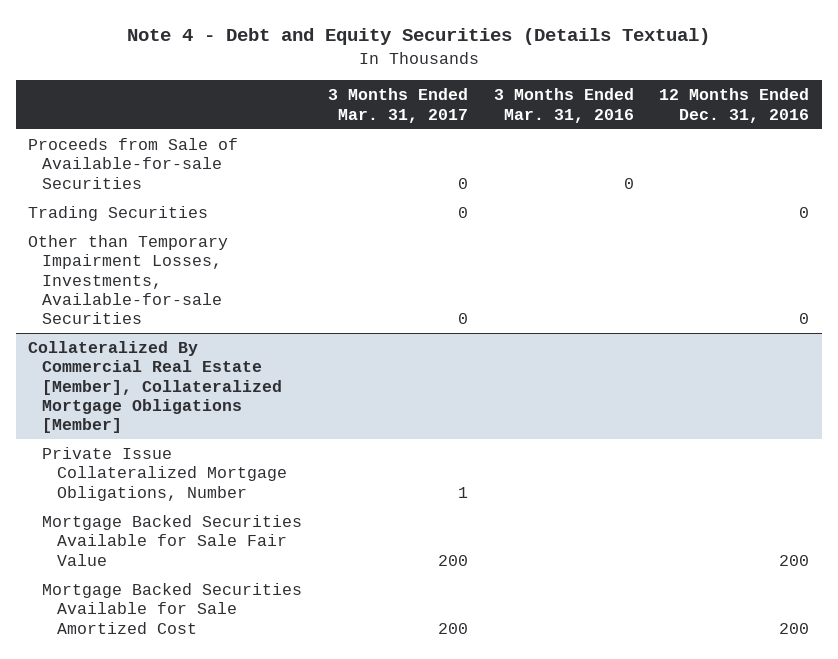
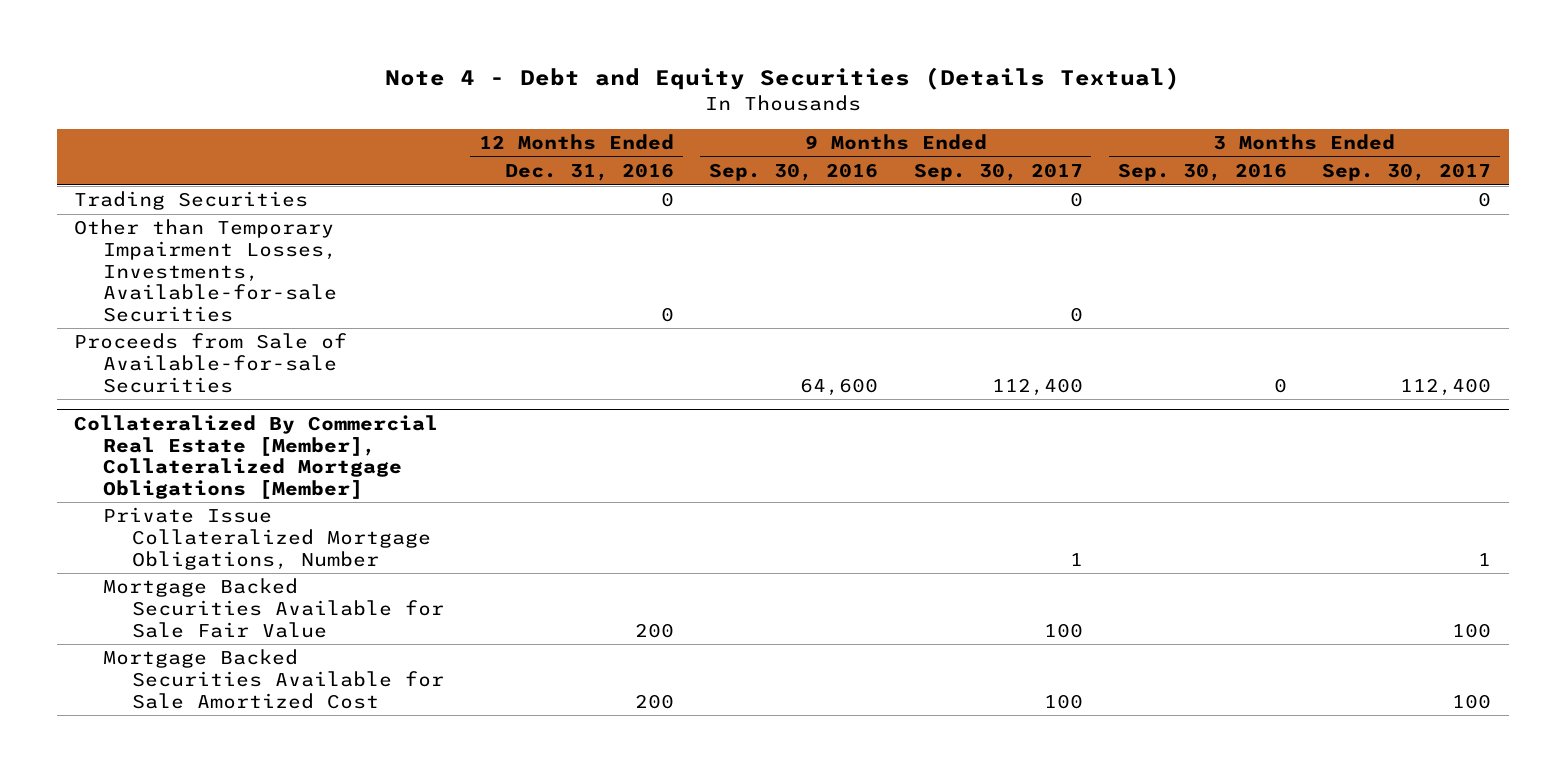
- | 3 Months Ended Mar. 31, 2017 | 3 Months Ended Mar. 31, 2016 | 12 Months Ended Dec. 31, 2016
+ | 12 Months Ended Dec. 31, 2016 | 9 Months Ended Sep. 30, 2016 | 9 Months Ended Sep. 30, 2017 | 3 Months Ended Sep. 30, 2016 | 3 Months Ended Sep. 30, 2017
moved down: Proceeds from Sale of Available-for-sale Securities | | 64,600 | 112,400 | 0 | 112,400

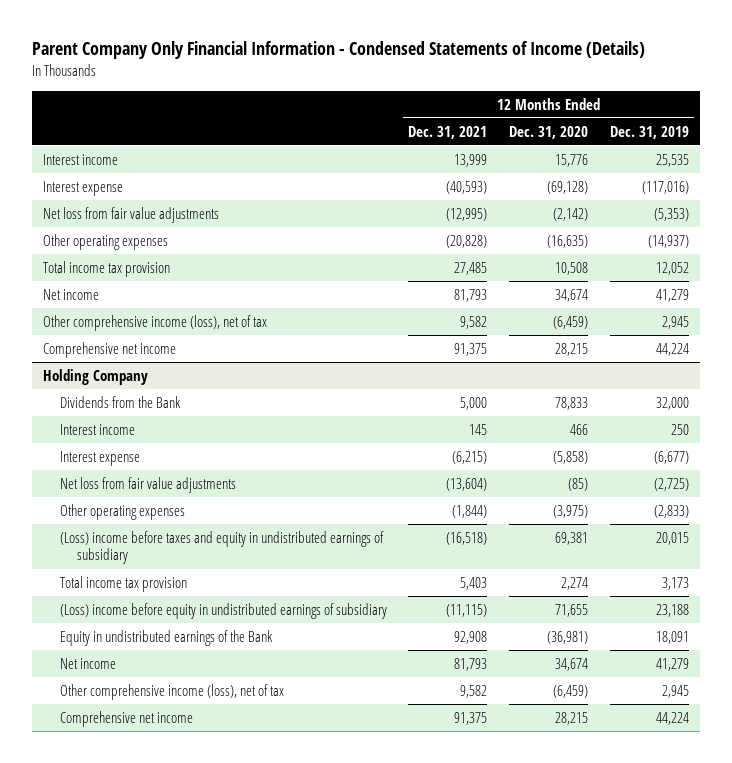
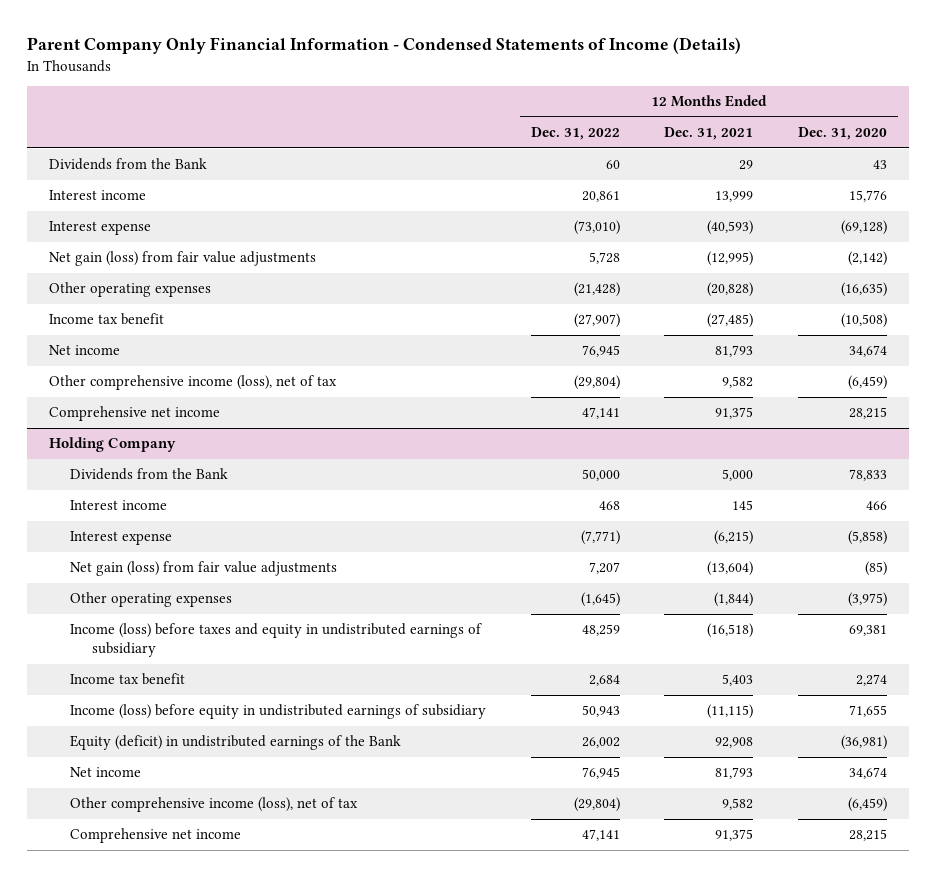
- | 12 Months Ended Dec. 31, 2021 | 12 Months Ended Dec. 31, 2020 | 12 Months Ended Dec. 31, 2019
+ | 12 Months Ended Dec. 31, 2022 | 12 Months Ended Dec. 31, 2021 | 12 Months Ended Dec. 31, 2020
+ Dividends from the Bank | 60 | 29 | 43
- Net loss from fair value adjustments | (12,995) | (2,142) | (5,353)
+ Net gain (loss) from fair value adjustments | 5,728 | (12,995) | (2,142)
- Total income tax provision | 27,485 | 10,508 | 12,052
+ Income tax benefit | (27,907) | (27,485) | (10,508)
@ Holding Company
- Net loss from fair value adjustments | (13,604) | (85) | (2,725)
+ Net gain (loss) from fair value adjustments | 7,207 | (13,604) | (85)
- (Loss) income before taxes and equity in undistributed earnings of subsidiary | (16,518) | 69,381 | 20,015
- Total income tax provision | 5,403 | 2,274 | 3,173
- (Loss) income before equity in undistributed earnings of subsidiary | (11,115) | 71,655 | 23,188
- Equity in undistributed earnings of the Bank | 92,908 | (36,981) | 18,091
+ Income (loss) before taxes and equity in undistributed earnings of subsidiary | 48,259 | (16,518) | 69,381
+ Income tax benefit | 2,684 | 5,403 | 2,274
+ Income (loss) before equity in undistributed earnings of subsidiary | 50,943 | (11,115) | 71,655
+ Equity (deficit) in undistributed earnings of the Bank | 26,002 | 92,908 | (36,981)

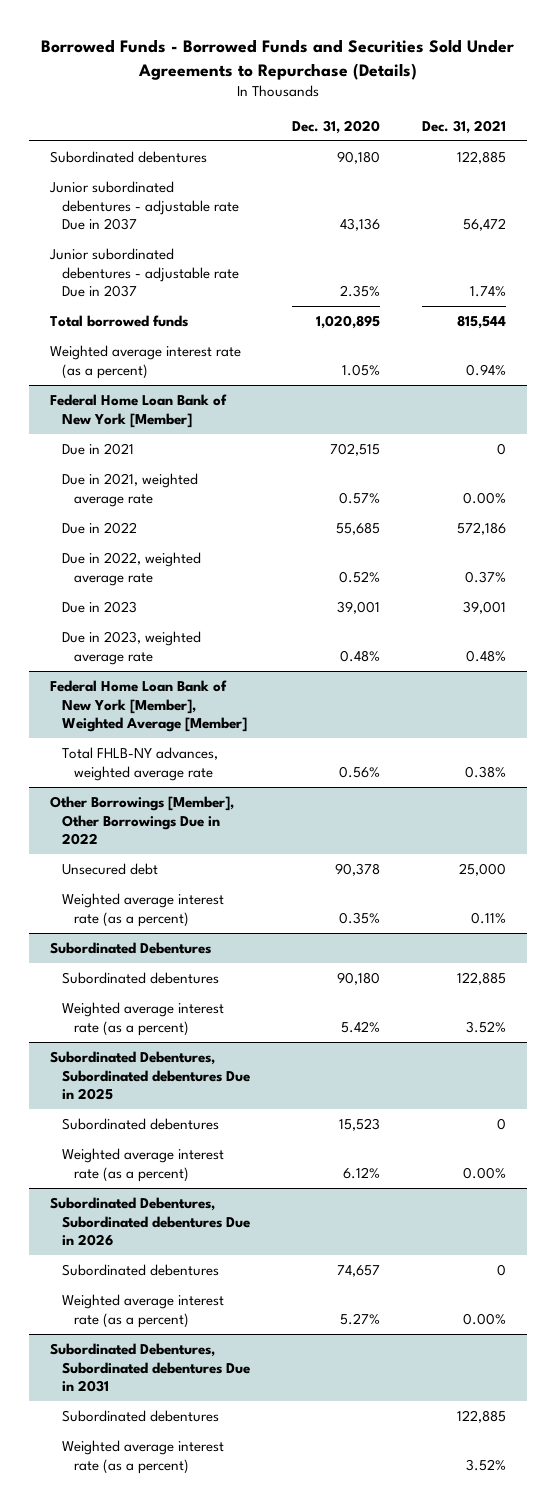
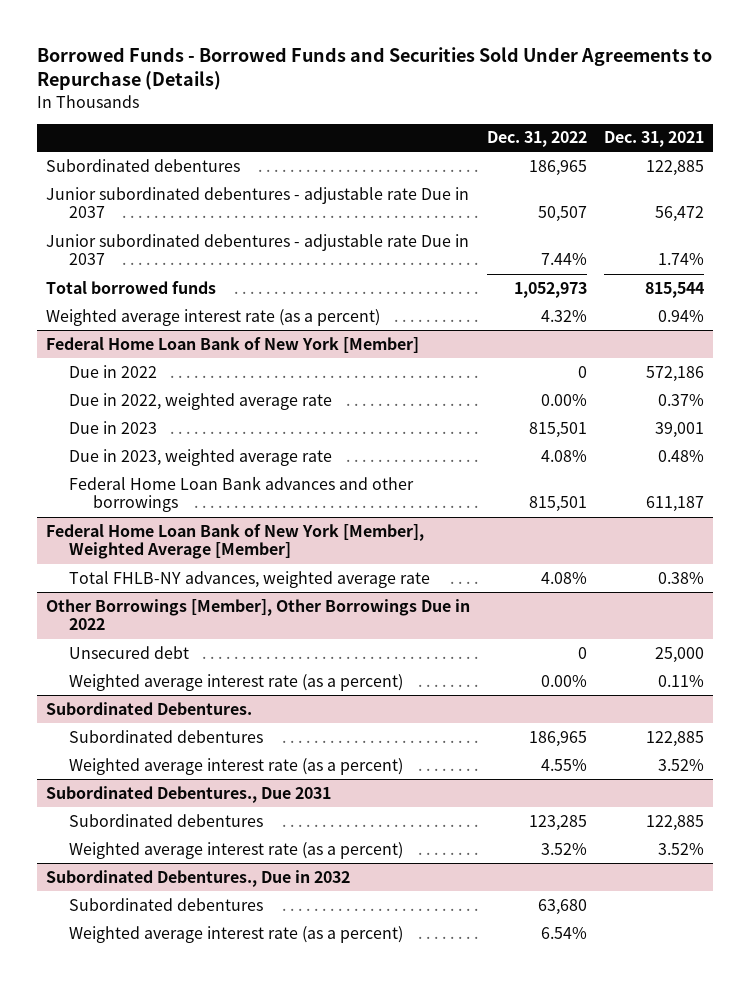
- | Dec. 31, 2020 | Dec. 31, 2021
+ | Dec. 31, 2022 | Dec. 31, 2021
@ Federal Home Loan Bank of New York [Member]
- Due in 2021 | 702,515 | 0
- Due in 2021, weighted average rate | 0.57% | 0.00%
+ Federal Home Loan Bank advances and other borrowings | 815,501 | 611,187
- Subordinated Debentures
+ Subordinated Debentures.
- Subordinated Debentures, Subordinated debentures Due in 2025
- Subordinated debentures | 15,523 | 0
- Weighted average interest rate (as a percent) | 6.12% | 0.00%
- Subordinated Debentures, Subordinated debentures Due in 2026
- Subordinated debentures | 74,657 | 0
- Weighted average interest rate (as a percent) | 5.27% | 0.00%
- Subordinated Debentures, Subordinated debentures Due in 2031
+ Subordinated Debentures., Due 2031
+ Subordinated Debentures., Due in 2032
+ Subordinated debentures | 63,680 |
+ Weighted average interest rate (as a percent) | 6.54% |

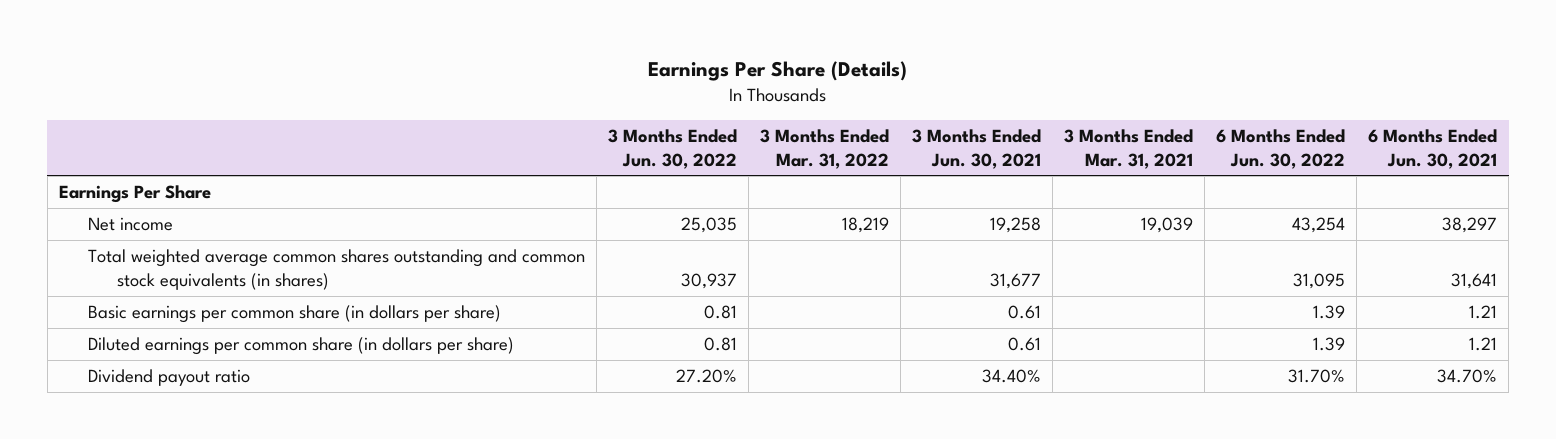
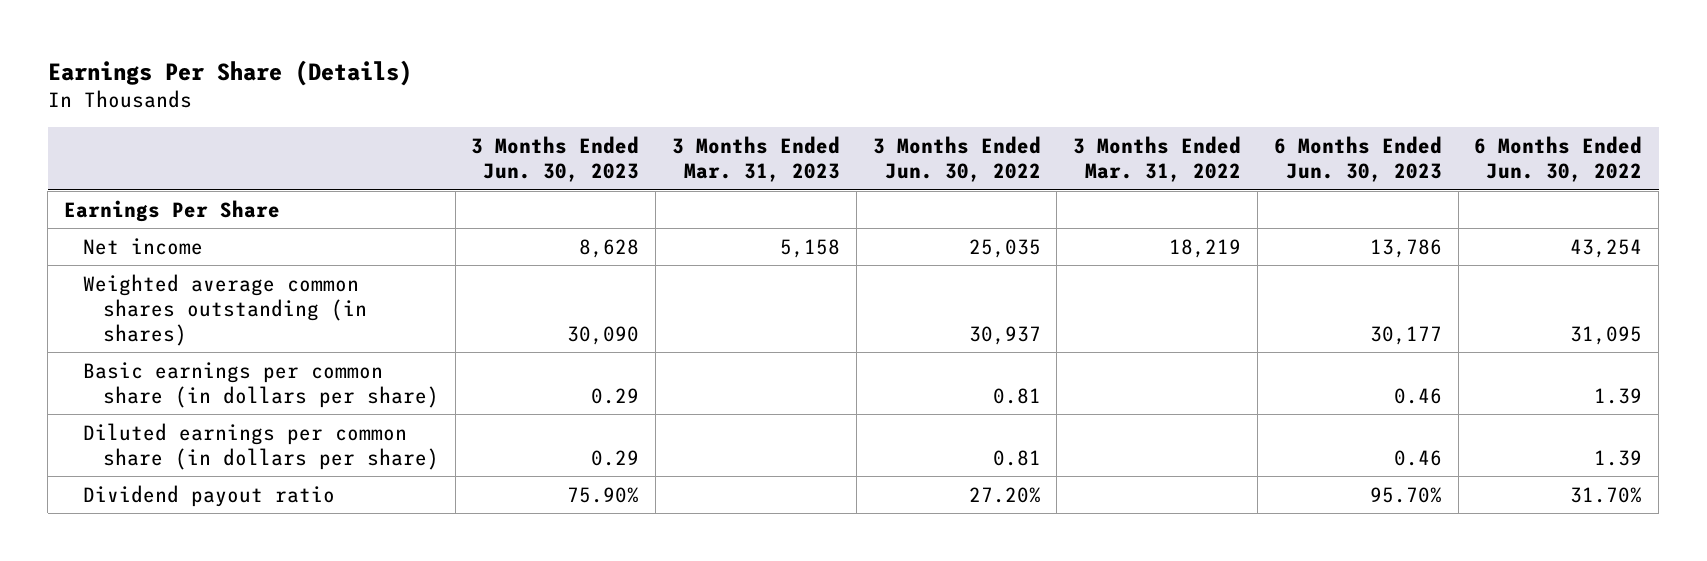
- | 3 Months Ended Jun. 30, 2022 | 3 Months Ended Mar. 31, 2022 | 3 Months Ended Jun. 30, 2021 | 3 Months Ended Mar. 31, 2021 | 6 Months Ended Jun. 30, 2022 | 6 Months Ended Jun. 30, 2021
+ | 3 Months Ended Jun. 30, 2023 | 3 Months Ended Mar. 31, 2023 | 3 Months Ended Jun. 30, 2022 | 3 Months Ended Mar. 31, 2022 | 6 Months Ended Jun. 30, 2023 | 6 Months Ended Jun. 30, 2022
- Total weighted average common shares outstanding and common stock equivalents (in shares) | 30,937 | | 31,677 | | 31,095 | 31,641
+ Weighted average common shares outstanding (in shares) | 30,090 | | 30,937 | | 30,177 | 31,095

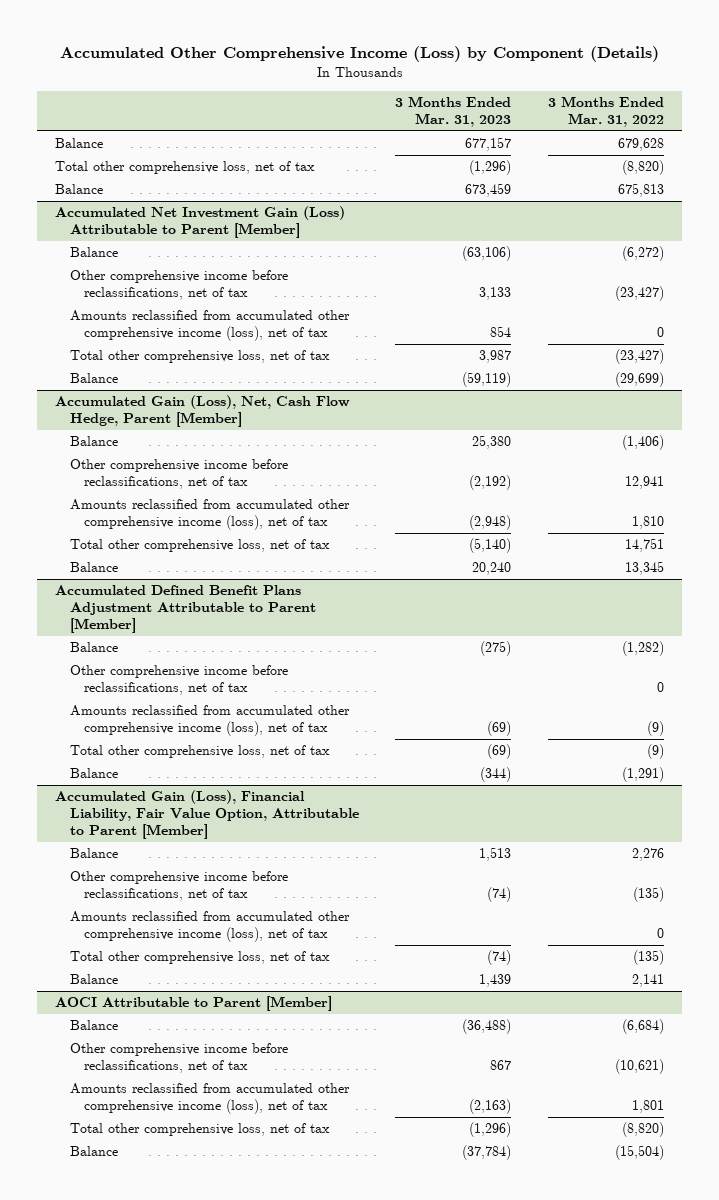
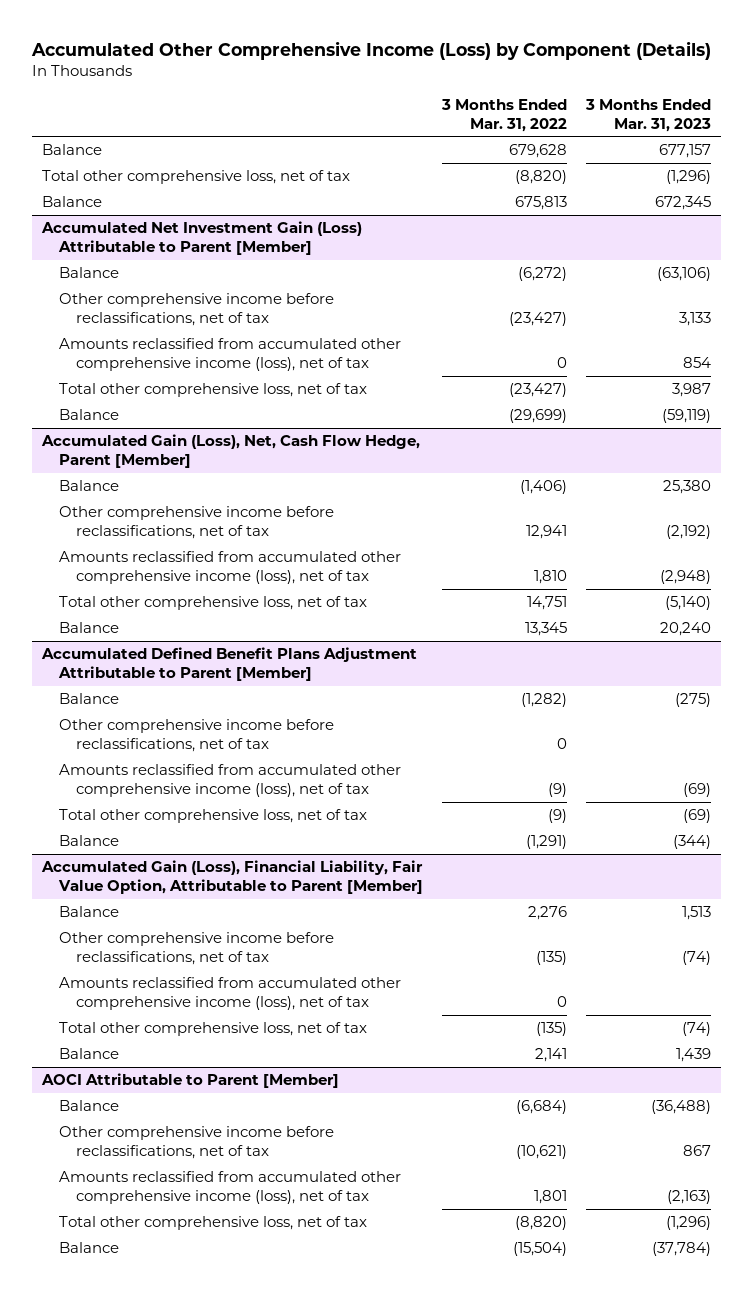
- | 3 Months Ended Mar. 31, 2023 | 3 Months Ended Mar. 31, 2022
+ | 3 Months Ended Mar. 31, 2022 | 3 Months Ended Mar. 31, 2023
- Balance | 673,459 | 675,813
+ Balance | 675,813 | 672,345

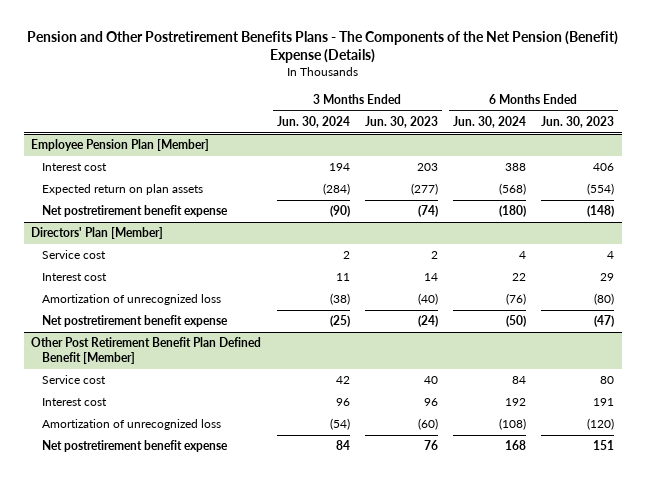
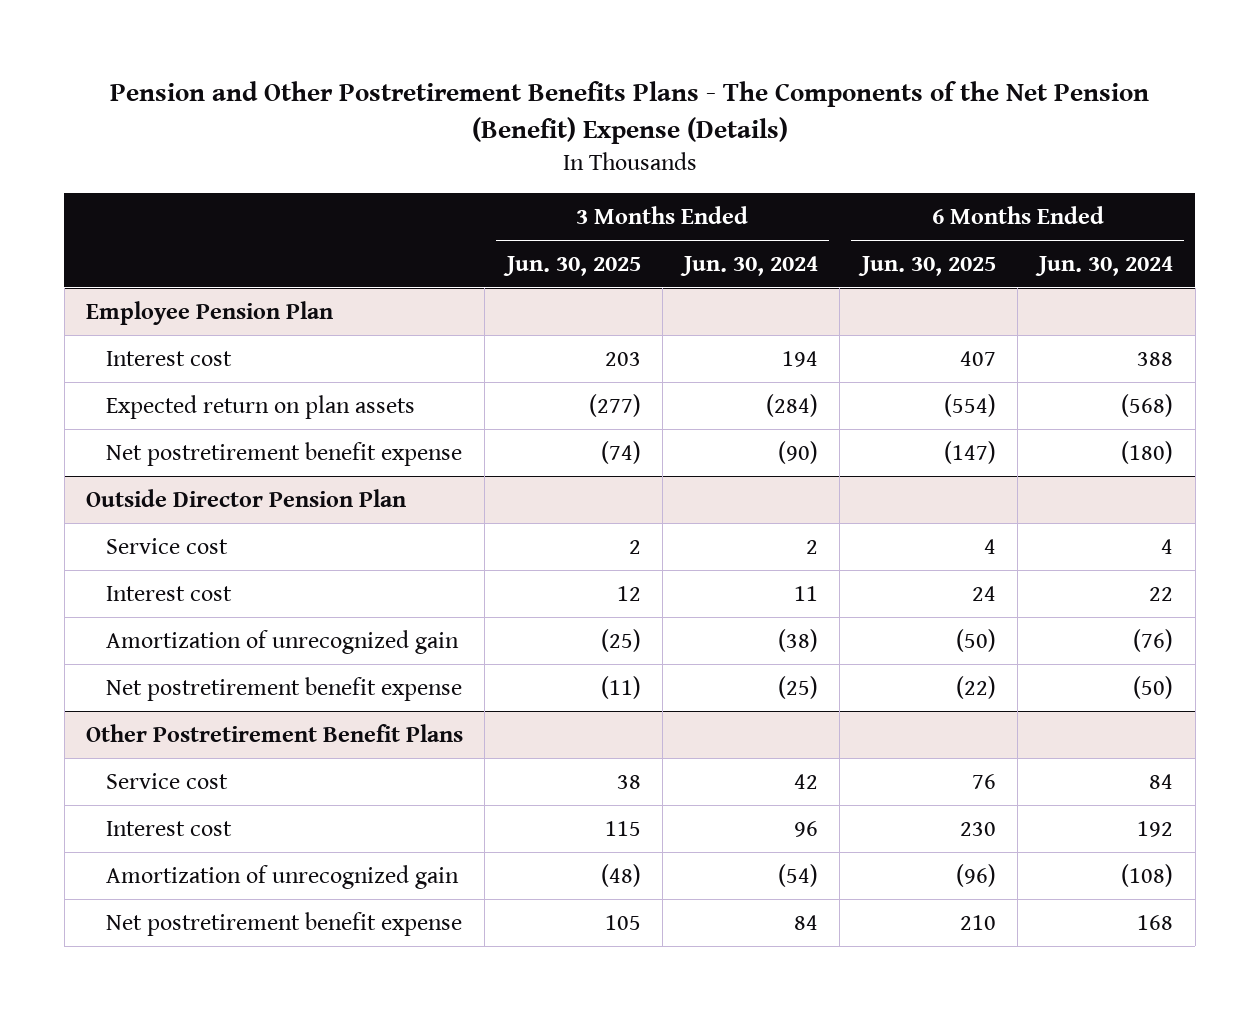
- | 3 Months Ended Jun. 30, 2024 | 3 Months Ended Jun. 30, 2023 | 6 Months Ended Jun. 30, 2024 | 6 Months Ended Jun. 30, 2023
+ | 3 Months Ended Jun. 30, 2025 | 3 Months Ended Jun. 30, 2024 | 6 Months Ended Jun. 30, 2025 | 6 Months Ended Jun. 30, 2024
- Employee Pension Plan [Member]
+ Employee Pension Plan
- Directors' Plan [Member]
+ Outside Director Pension Plan
- Amortization of unrecognized loss | (38) | (40) | (76) | (80)
+ Amortization of unrecognized gain | (25) | (38) | (50) | (76)
- Other Post Retirement Benefit Plan Defined Benefit [Member]
+ Other Postretirement Benefit Plans
- Amortization of unrecognized loss | (54) | (60) | (108) | (120)
+ Amortization of unrecognized gain | (48) | (54) | (96) | (108)

